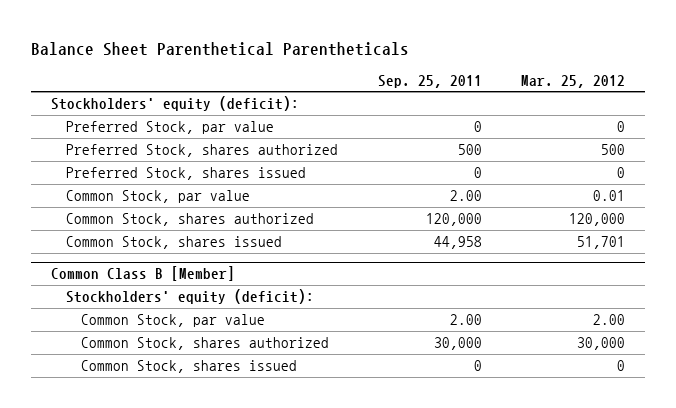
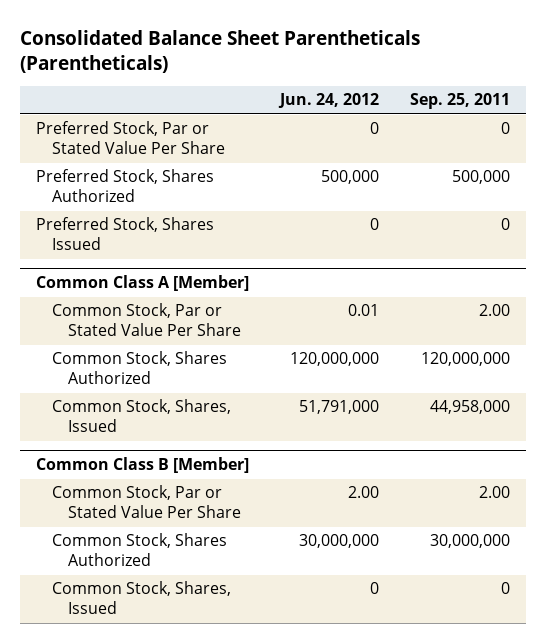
- Balance Sheet Parenthetical Parentheticals
+ Consolidated Balance Sheet Parentheticals (Parentheticals)
- | Sep. 25, 2011 | Mar. 25, 2012
+ | Jun. 24, 2012 | Sep. 25, 2011
- Stockholders' equity (deficit):
- Preferred Stock, par value | 0 | 0
- Preferred Stock, shares authorized | 500 | 500
- Preferred Stock, shares issued | 0 | 0
- Common Stock, par value | 2.00 | 0.01
- Common Stock, shares authorized | 120,000 | 120,000
- Common Stock, shares issued | 44,958 | 51,701
+ Preferred Stock, Par or Stated Value Per Share | 0 | 0
+ Preferred Stock, Shares Authorized | 500,000 | 500,000
+ Preferred Stock, Shares Issued | 0 | 0
+ Common Class A [Member]
+ Common Stock, Par or Stated Value Per Share | 0.01 | 2.00
+ Common Stock, Shares Authorized | 120,000,000 | 120,000,000
+ Common Stock, Shares, Issued | 51,791,000 | 44,958,000
@ Common Class B [Member]
- Stockholders' equity (deficit):
- Common Stock, par value | 2.00 | 2.00
- Common Stock, shares authorized | 30,000 | 30,000
- Common Stock, shares issued | 0 | 0
+ Common Stock, Par or Stated Value Per Share | 2.00 | 2.00
+ Common Stock, Shares Authorized | 30,000,000 | 30,000,000
+ Common Stock, Shares, Issued | 0 | 0

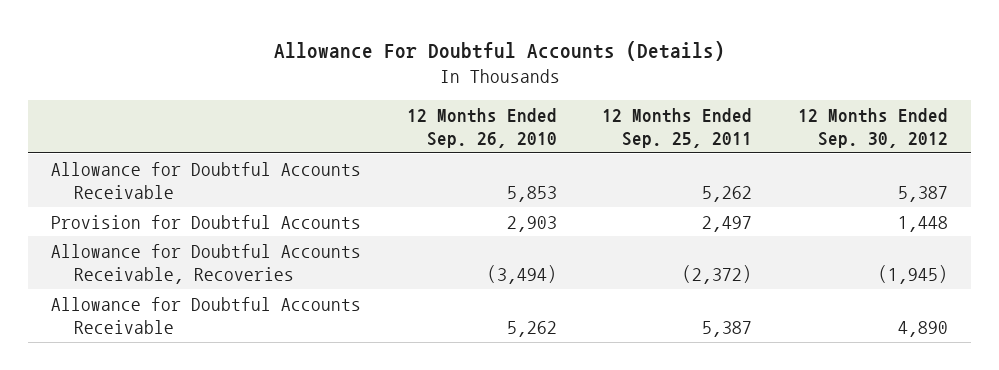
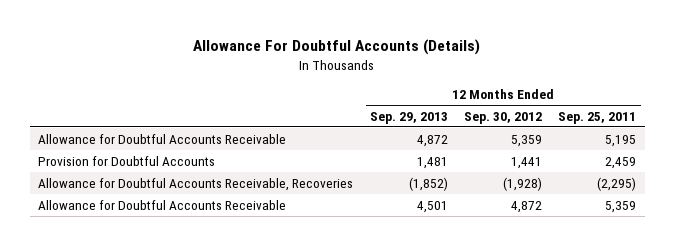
- | 12 Months Ended Sep. 26, 2010 | 12 Months Ended Sep. 25, 2011 | 12 Months Ended Sep. 30, 2012
+ | 12 Months Ended Sep. 29, 2013 | 12 Months Ended Sep. 30, 2012 | 12 Months Ended Sep. 25, 2011
- Allowance for Doubtful Accounts Receivable | 5,853 | 5,262 | 5,387
- Provision for Doubtful Accounts | 2,903 | 2,497 | 1,448
- Allowance for Doubtful Accounts Receivable, Recoveries | (3,494) | (2,372) | (1,945)
- Allowance for Doubtful Accounts Receivable | 5,262 | 5,387 | 4,890
+ Allowance for Doubtful Accounts Receivable | 4,872 | 5,359 | 5,195
+ Provision for Doubtful Accounts | 1,481 | 1,441 | 2,459
+ Allowance for Doubtful Accounts Receivable, Recoveries | (1,852) | (1,928) | (2,295)
+ Allowance for Doubtful Accounts Receivable | 4,501 | 4,872 | 5,359

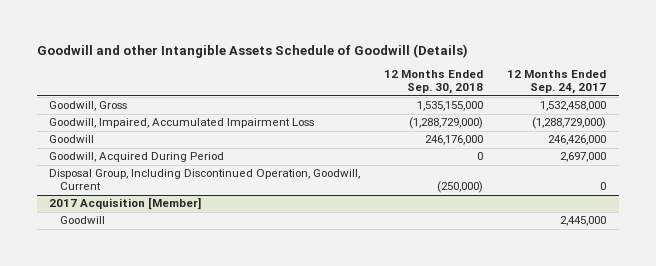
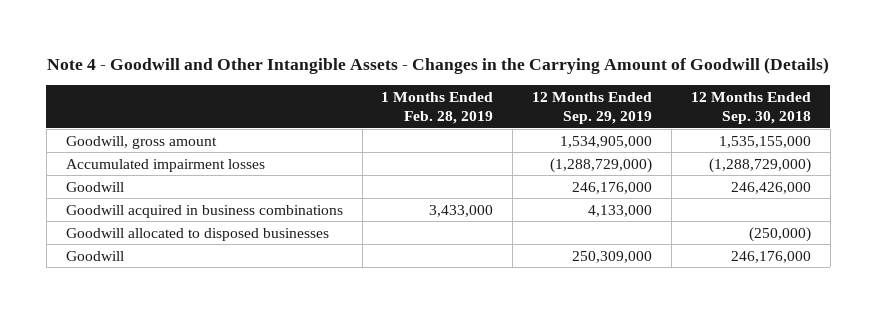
- Goodwill and other Intangible Assets Schedule of Goodwill (Details)
+ Note 4 - Goodwill and Other Intangible Assets - Changes in the Carrying Amount of Goodwill (Details)
- | 12 Months Ended Sep. 30, 2018 | 12 Months Ended Sep. 24, 2017
+ | 1 Months Ended Feb. 28, 2019 | 12 Months Ended Sep. 29, 2019 | 12 Months Ended Sep. 30, 2018
- Goodwill, Gross | 1,535,155,000 | 1,532,458,000
- Goodwill, Impaired, Accumulated Impairment Loss | (1,288,729,000) | (1,288,729,000)
+ Goodwill, gross amount | | 1,534,905,000 | 1,535,155,000
+ Accumulated impairment losses | | (1,288,729,000) | (1,288,729,000)
+ Goodwill | | 246,176,000 | 246,426,000
+ Goodwill acquired in business combinations | 3,433,000 | 4,133,000 |
+ Goodwill allocated to disposed businesses | | | (250,000)
- Goodwill, Acquired During Period | 0 | 2,697,000
- Disposal Group, Including Discontinued Operation, Goodwill, Current | (250,000) | 0
- 2017 Acquisition [Member]
- Goodwill | | 2,445,000

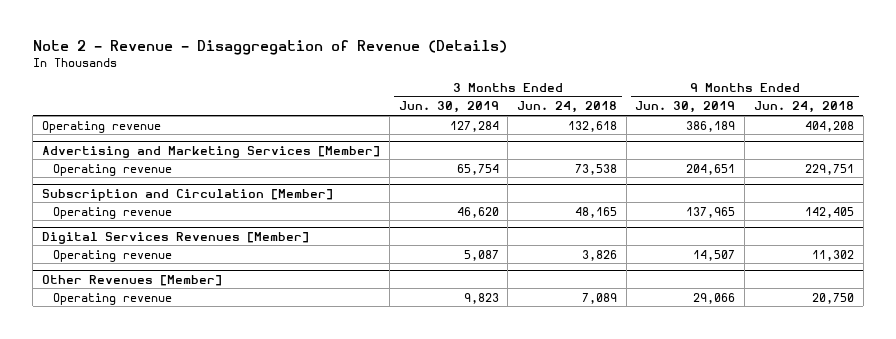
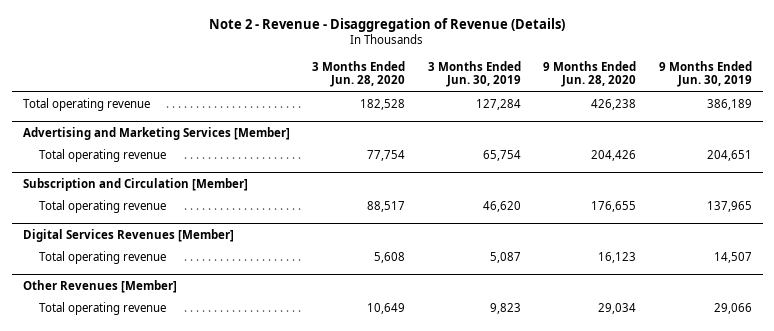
- | 3 Months Ended Jun. 30, 2019 | 3 Months Ended Jun. 24, 2018 | 9 Months Ended Jun. 30, 2019 | 9 Months Ended Jun. 24, 2018
+ | 3 Months Ended Jun. 28, 2020 | 3 Months Ended Jun. 30, 2019 | 9 Months Ended Jun. 28, 2020 | 9 Months Ended Jun. 30, 2019
- Operating revenue | 127,284 | 132,618 | 386,189 | 404,208
+ Total operating revenue | 182,528 | 127,284 | 426,238 | 386,189
@ Advertising and Marketing Services [Member]
- Operating revenue | 65,754 | 73,538 | 204,651 | 229,751
+ Total operating revenue | 77,754 | 65,754 | 204,426 | 204,651
@ Subscription and Circulation [Member]
- Operating revenue | 46,620 | 48,165 | 137,965 | 142,405
+ Total operating revenue | 88,517 | 46,620 | 176,655 | 137,965
@ Digital Services Revenues [Member]
- Operating revenue | 5,087 | 3,826 | 14,507 | 11,302
+ Total operating revenue | 5,608 | 5,087 | 16,123 | 14,507
@ Other Revenues [Member]
- Operating revenue | 9,823 | 7,089 | 29,066 | 20,750
+ Total operating revenue | 10,649 | 9,823 | 29,034 | 29,066

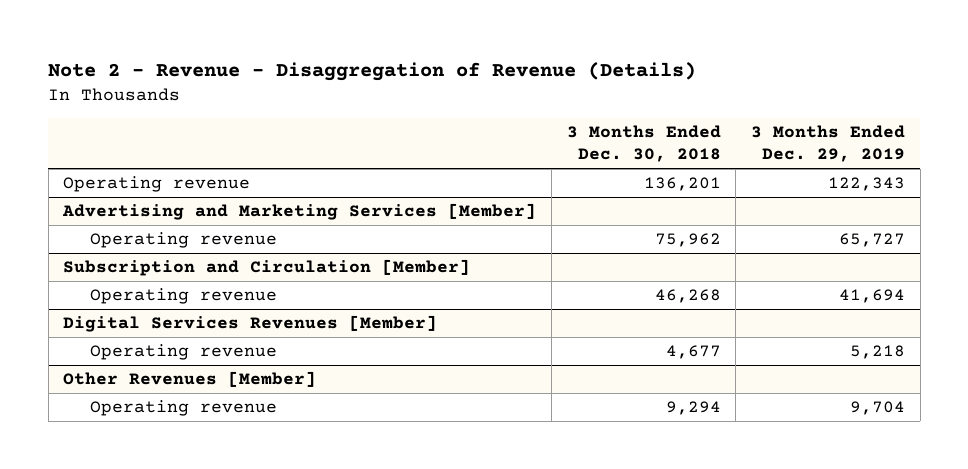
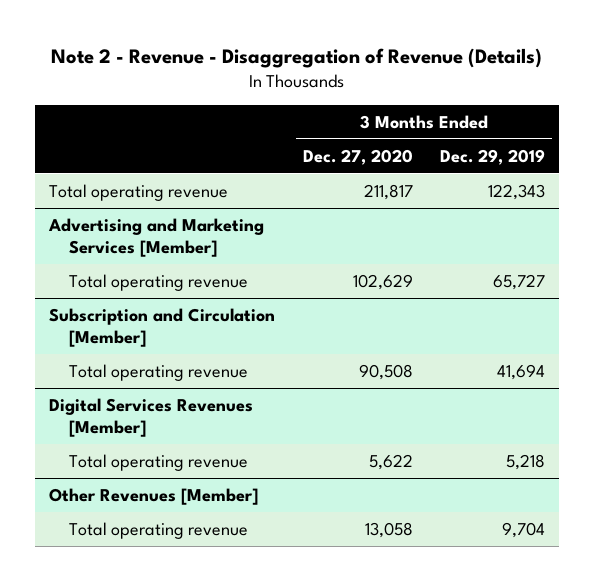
- | 3 Months Ended Dec. 30, 2018 | 3 Months Ended Dec. 29, 2019
+ | 3 Months Ended Dec. 27, 2020 | 3 Months Ended Dec. 29, 2019
- Operating revenue | 136,201 | 122,343
+ Total operating revenue | 211,817 | 122,343
@ Advertising and Marketing Services [Member]
- Operating revenue | 75,962 | 65,727
+ Total operating revenue | 102,629 | 65,727
@ Subscription and Circulation [Member]
- Operating revenue | 46,268 | 41,694
+ Total operating revenue | 90,508 | 41,694
@ Digital Services Revenues [Member]
- Operating revenue | 4,677 | 5,218
+ Total operating revenue | 5,622 | 5,218
@ Other Revenues [Member]
- Operating revenue | 9,294 | 9,704
+ Total operating revenue | 13,058 | 9,704

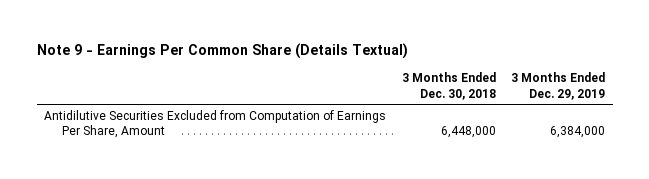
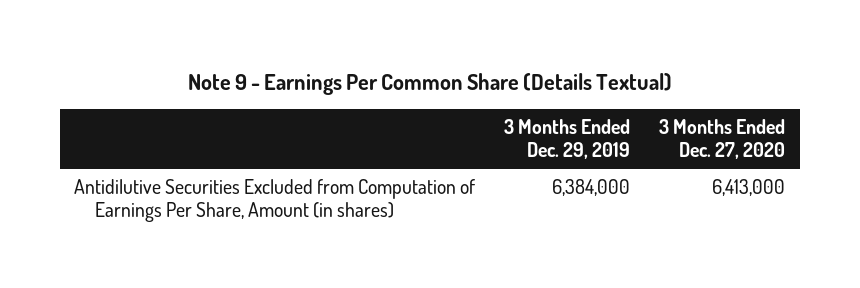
- | 3 Months Ended Dec. 30, 2018 | 3 Months Ended Dec. 29, 2019
+ | 3 Months Ended Dec. 29, 2019 | 3 Months Ended Dec. 27, 2020
- Antidilutive Securities Excluded from Computation of Earnings Per Share, Amount | 6,448,000 | 6,384,000
+ Antidilutive Securities Excluded from Computation of Earnings Per Share, Amount (in shares) | 6,384,000 | 6,413,000

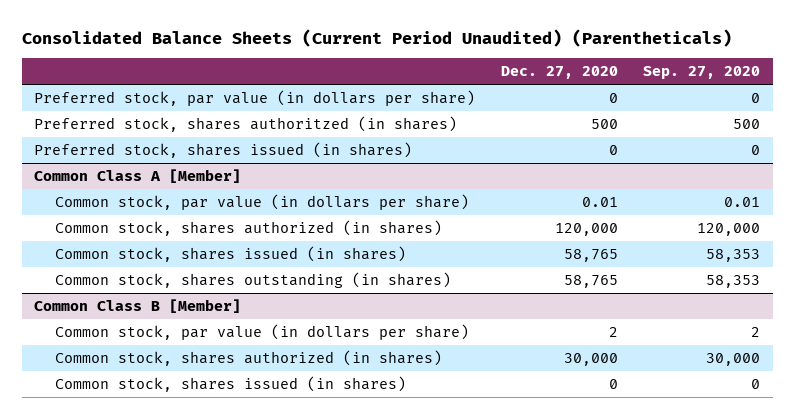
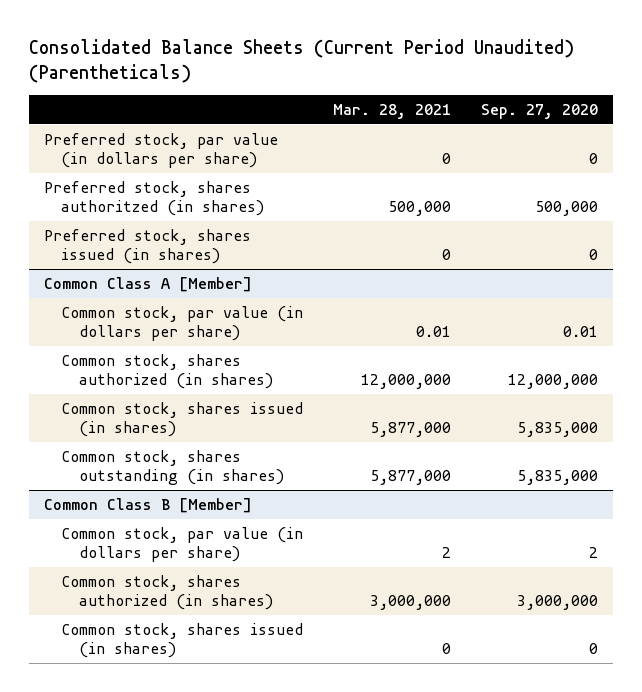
- | Dec. 27, 2020 | Sep. 27, 2020
+ | Mar. 28, 2021 | Sep. 27, 2020
- Preferred stock, shares authoritzed (in shares) | 500 | 500
+ Preferred stock, shares authoritzed (in shares) | 500,000 | 500,000
@ Common Class A [Member]
- Common stock, shares authorized (in shares) | 120,000 | 120,000
- Common stock, shares issued (in shares) | 58,765 | 58,353
- Common stock, shares outstanding (in shares) | 58,765 | 58,353
+ Common stock, shares authorized (in shares) | 12,000,000 | 12,000,000
+ Common stock, shares issued (in shares) | 5,877,000 | 5,835,000
+ Common stock, shares outstanding (in shares) | 5,877,000 | 5,835,000
@ Common Class B [Member]
- Common stock, shares authorized (in shares) | 30,000 | 30,000
+ Common stock, shares authorized (in shares) | 3,000,000 | 3,000,000

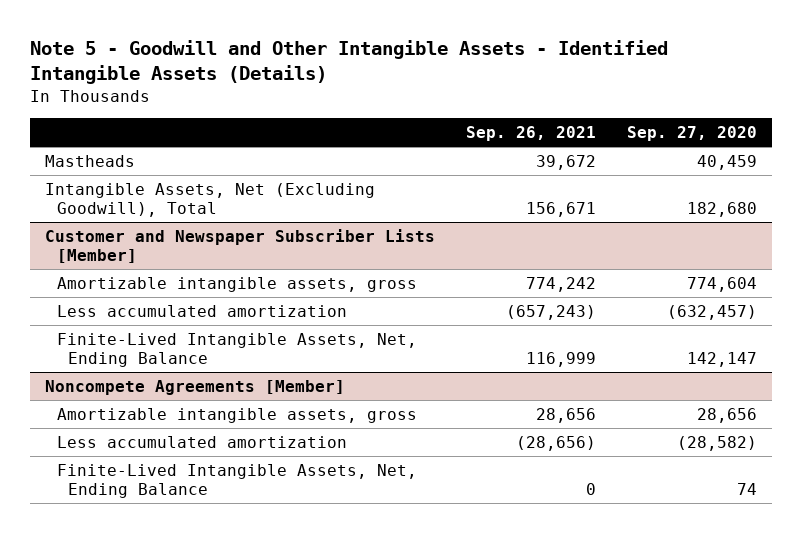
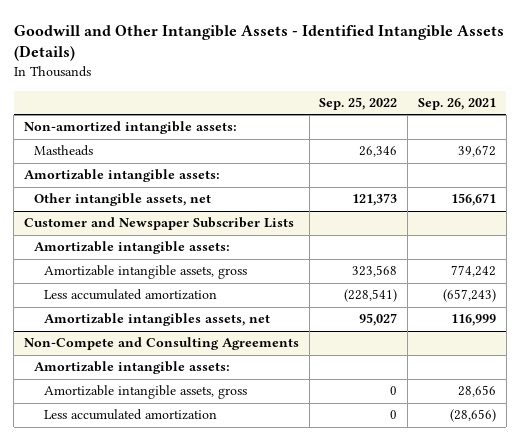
- Note 5 - Goodwill and Other Intangible Assets - Identified Intangible Assets (Details)
+ Goodwill and Other Intangible Assets - Identified Intangible Assets (Details)
- | Sep. 26, 2021 | Sep. 27, 2020
+ | Sep. 25, 2022 | Sep. 26, 2021
+ Non-amortized intangible assets:
- Intangible Assets, Net (Excluding Goodwill), Total | 156,671 | 182,680
- Customer and Newspaper Subscriber Lists [Member]
+ Amortizable intangible assets:
+ Other intangible assets, net | 121,373 | 156,671
+ Customer and Newspaper Subscriber Lists
+ Amortizable intangible assets:
- Finite-Lived Intangible Assets, Net, Ending Balance | 116,999 | 142,147
- Noncompete Agreements [Member]
+ Amortizable intangibles assets, net | 95,027 | 116,999
+ Non-Compete and Consulting Agreements
+ Amortizable intangible assets:
- Finite-Lived Intangible Assets, Net, Ending Balance | 0 | 74

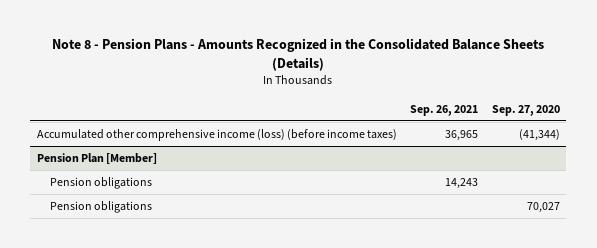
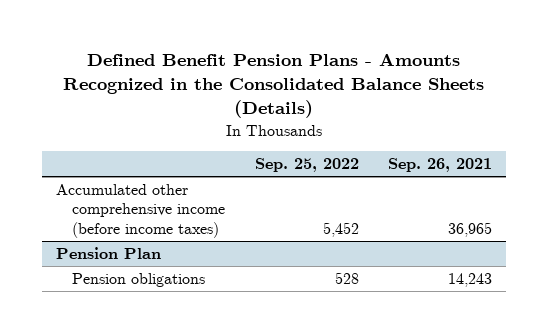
- Note 8 - Pension Plans - Amounts Recognized in the Consolidated Balance Sheets (Details)
+ Defined Benefit Pension Plans - Amounts Recognized in the Consolidated Balance Sheets (Details)
- | Sep. 26, 2021 | Sep. 27, 2020
+ | Sep. 25, 2022 | Sep. 26, 2021
- Accumulated other comprehensive income (loss) (before income taxes) | 36,965 | (41,344)
- Pension Plan [Member]
+ Accumulated other comprehensive income (before income taxes) | 5,452 | 36,965
+ Pension Plan
- Pension obligations | | 70,027

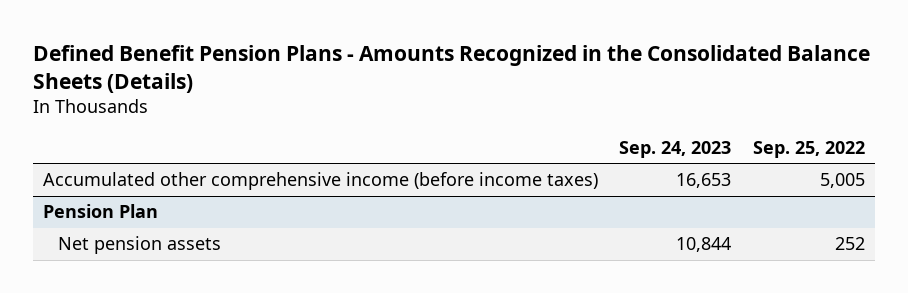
- | Sep. 25, 2022 | Sep. 26, 2021
+ | Sep. 24, 2023 | Sep. 25, 2022
- Accumulated other comprehensive income (before income taxes) | 5,452 | 36,965
+ Accumulated other comprehensive income (before income taxes) | 16,653 | 5,005
@ Pension Plan
- Pension obligations | 528 | 14,243
+ Net pension assets | 10,844 | 252

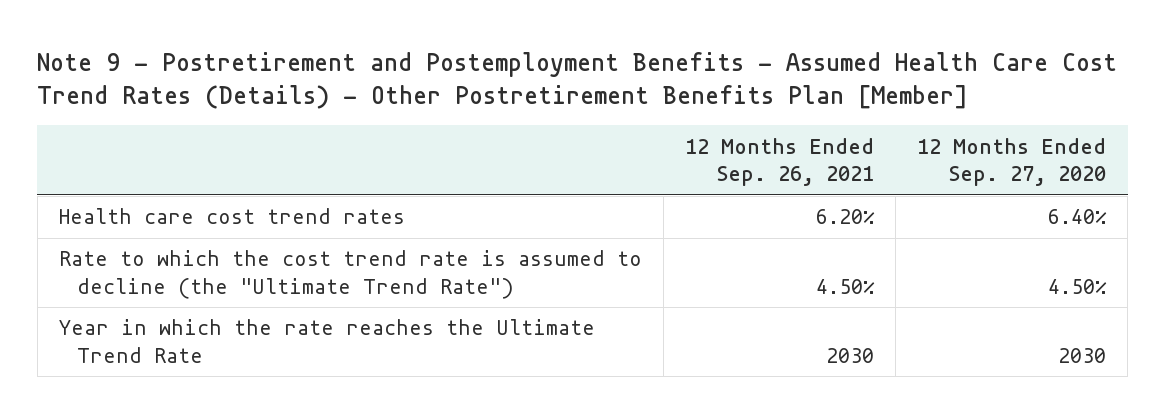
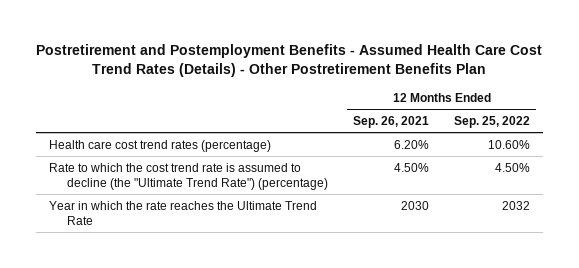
- Note 9 - Postretirement and Postemployment Benefits - Assumed Health Care Cost Trend Rates (Details) - Other Postretirement Benefits Plan [Member]
+ Postretirement and Postemployment Benefits - Assumed Health Care Cost Trend Rates (Details) - Other Postretirement Benefits Plan
- | 12 Months Ended Sep. 26, 2021 | 12 Months Ended Sep. 27, 2020
+ | 12 Months Ended Sep. 26, 2021 | 12 Months Ended Sep. 25, 2022
- Health care cost trend rates | 6.20% | 6.40%
- Rate to which the cost trend rate is assumed to decline (the "Ultimate Trend Rate") | 4.50% | 4.50%
+ Health care cost trend rates (percentage) | 6.20% | 10.60%
+ Rate to which the cost trend rate is assumed to decline (the "Ultimate Trend Rate") (percentage) | 4.50% | 4.50%

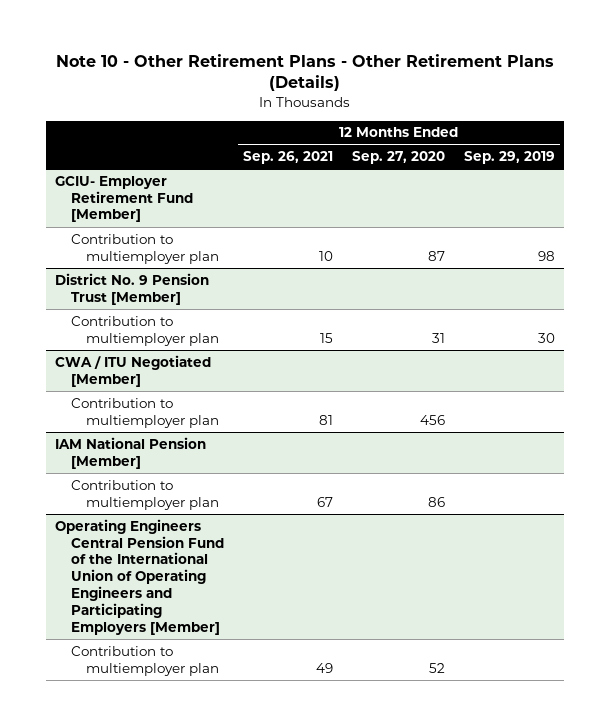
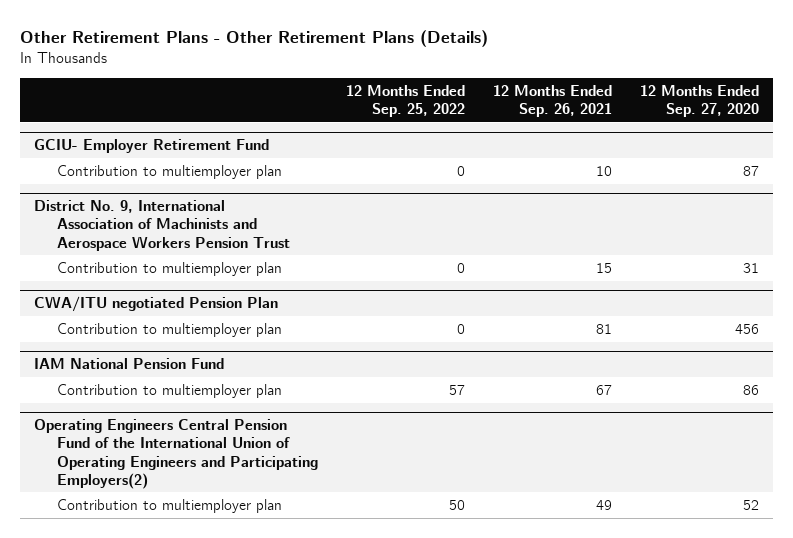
- Note 10 - Other Retirement Plans - Other Retirement Plans (Details)
+ Other Retirement Plans - Other Retirement Plans (Details)
- | 12 Months Ended Sep. 26, 2021 | 12 Months Ended Sep. 27, 2020 | 12 Months Ended Sep. 29, 2019
+ | 12 Months Ended Sep. 25, 2022 | 12 Months Ended Sep. 26, 2021 | 12 Months Ended Sep. 27, 2020
- GCIU- Employer Retirement Fund [Member]
+ GCIU- Employer Retirement Fund
- District No. 9 Pension Trust [Member]
+ District No. 9, International Association of Machinists and Aerospace Workers Pension Trust
- CWA / ITU Negotiated [Member]
+ CWA/ITU negotiated Pension Plan
- IAM National Pension [Member]
+ IAM National Pension Fund
- Operating Engineers Central Pension Fund of the International Union of Operating Engineers and Participating Employers [Member]
+ Operating Engineers Central Pension Fund of the International Union of Operating Engineers and Participating Employers(2)

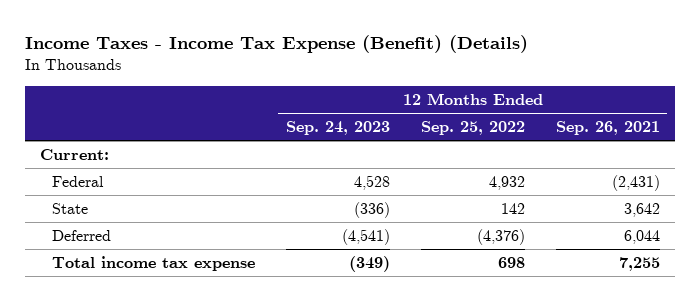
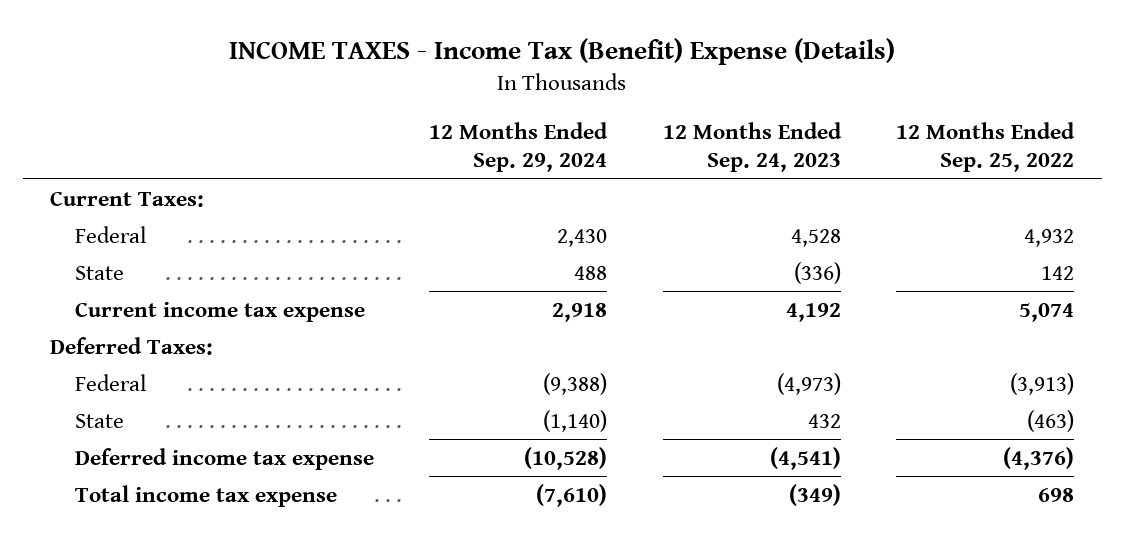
- Income Taxes - Income Tax Expense (Benefit) (Details)
+ INCOME TAXES - Income Tax (Benefit) Expense (Details)
- | 12 Months Ended Sep. 24, 2023 | 12 Months Ended Sep. 25, 2022 | 12 Months Ended Sep. 26, 2021
+ | 12 Months Ended Sep. 29, 2024 | 12 Months Ended Sep. 24, 2023 | 12 Months Ended Sep. 25, 2022
- Current:
+ Current Taxes:
- Deferred | (4,541) | (4,376) | 6,044
+ Current income tax expense | 2,918 | 4,192 | 5,074
+ Deferred Taxes:
+ Federal | (9,388) | (4,973) | (3,913)
+ State | (1,140) | 432 | (463)
+ Deferred income tax expense | (10,528) | (4,541) | (4,376)

